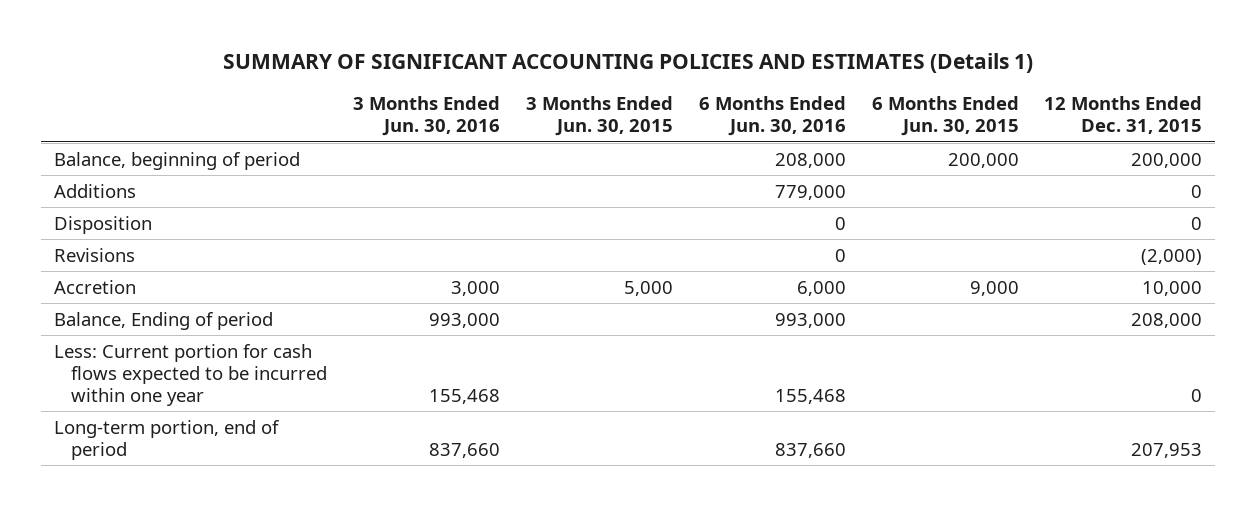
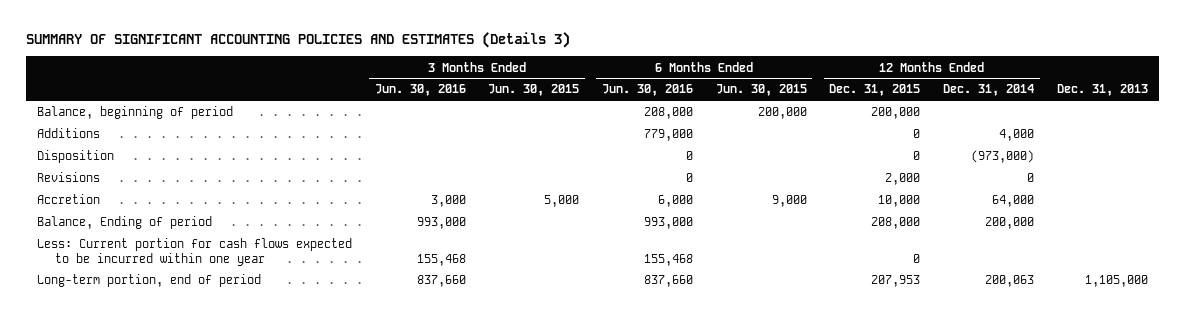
- SUMMARY OF SIGNIFICANT ACCOUNTING POLICIES AND ESTIMATES (Details 1)
+ SUMMARY OF SIGNIFICANT ACCOUNTING POLICIES AND ESTIMATES (Details 3)
- | 3 Months Ended Jun. 30, 2016 | 3 Months Ended Jun. 30, 2015 | 6 Months Ended Jun. 30, 2016 | 6 Months Ended Jun. 30, 2015 | 12 Months Ended Dec. 31, 2015
+ | 3 Months Ended Jun. 30, 2016 | 3 Months Ended Jun. 30, 2015 | 6 Months Ended Jun. 30, 2016 | 6 Months Ended Jun. 30, 2015 | 12 Months Ended Dec. 31, 2015 | 12 Months Ended Dec. 31, 2014 | Dec. 31, 2013
- Revisions | | | 0 | | (2,000)
+ Revisions | | | 0 | | 2,000 | 0 |

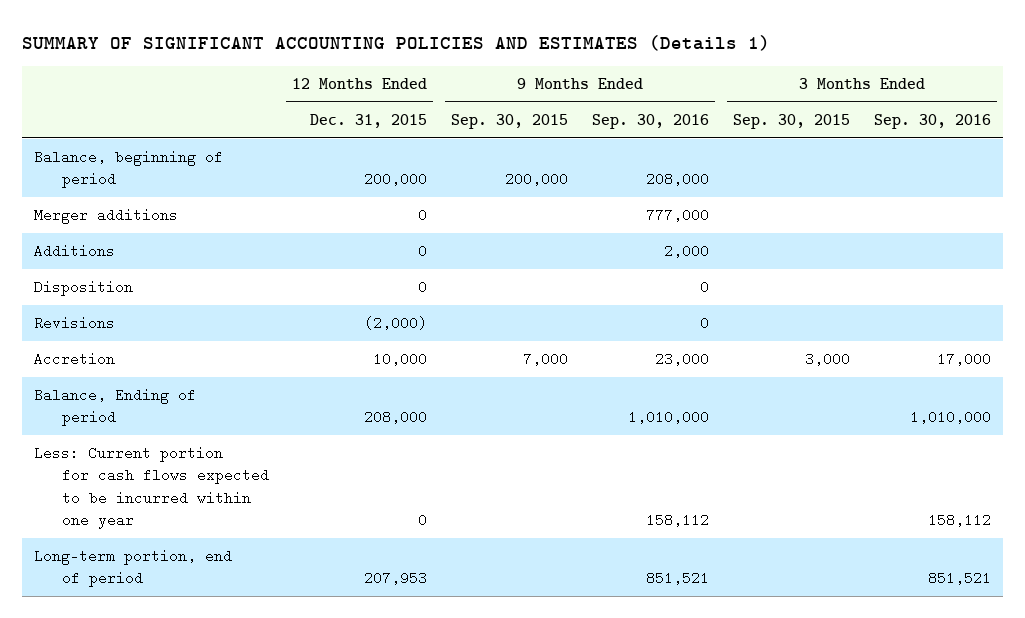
- SUMMARY OF SIGNIFICANT ACCOUNTING POLICIES AND ESTIMATES (Details 3)
+ SUMMARY OF SIGNIFICANT ACCOUNTING POLICIES AND ESTIMATES (Details 1)
- | 3 Months Ended Jun. 30, 2016 | 3 Months Ended Jun. 30, 2015 | 6 Months Ended Jun. 30, 2016 | 6 Months Ended Jun. 30, 2015 | 12 Months Ended Dec. 31, 2015 | 12 Months Ended Dec. 31, 2014 | Dec. 31, 2013
+ | 12 Months Ended Dec. 31, 2015 | 9 Months Ended Sep. 30, 2015 | 9 Months Ended Sep. 30, 2016 | 3 Months Ended Sep. 30, 2015 | 3 Months Ended Sep. 30, 2016
+ Merger additions | 0 | | 777,000 | |
- Revisions | | | 0 | | 2,000 | 0 |
+ Revisions | (2,000) | | 0 | |

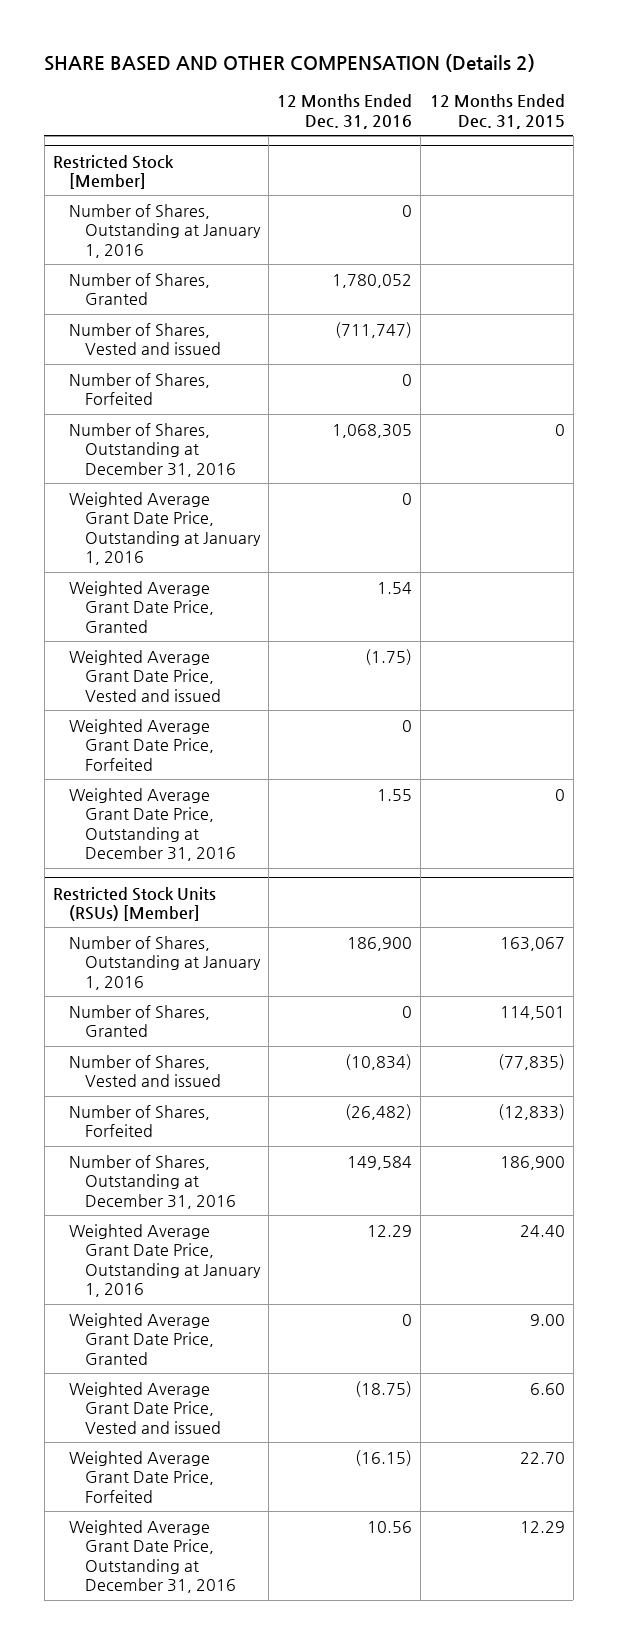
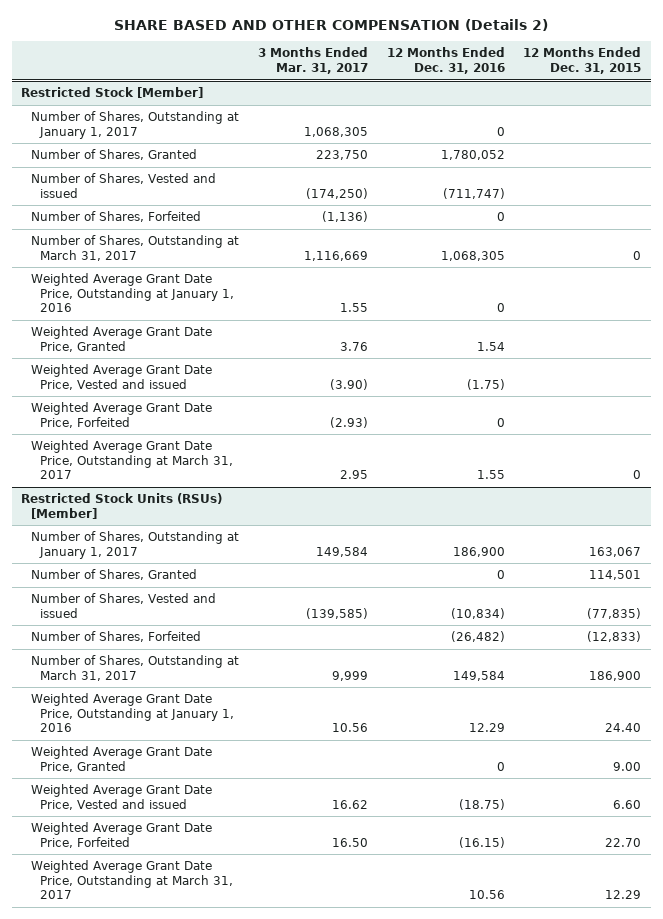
- | 12 Months Ended Dec. 31, 2016 | 12 Months Ended Dec. 31, 2015
+ | 3 Months Ended Mar. 31, 2017 | 12 Months Ended Dec. 31, 2016 | 12 Months Ended Dec. 31, 2015
@ Restricted Stock [Member]
- Number of Shares, Outstanding at January 1, 2016 | 0 |
+ Number of Shares, Outstanding at January 1, 2017 | 1,068,305 | 0 |
- Number of Shares, Outstanding at December 31, 2016 | 1,068,305 | 0
+ Number of Shares, Outstanding at March 31, 2017 | 1,116,669 | 1,068,305 | 0
- Weighted Average Grant Date Price, Outstanding at December 31, 2016 | 1.55 | 0
+ Weighted Average Grant Date Price, Outstanding at March 31, 2017 | 2.95 | 1.55 | 0
@ Restricted Stock Units (RSUs) [Member]
- Number of Shares, Outstanding at January 1, 2016 | 186,900 | 163,067
+ Number of Shares, Outstanding at January 1, 2017 | 149,584 | 186,900 | 163,067
- Number of Shares, Outstanding at December 31, 2016 | 149,584 | 186,900
+ Number of Shares, Outstanding at March 31, 2017 | 9,999 | 149,584 | 186,900
- Weighted Average Grant Date Price, Outstanding at December 31, 2016 | 10.56 | 12.29
+ Weighted Average Grant Date Price, Outstanding at March 31, 2017 | | 10.56 | 12.29

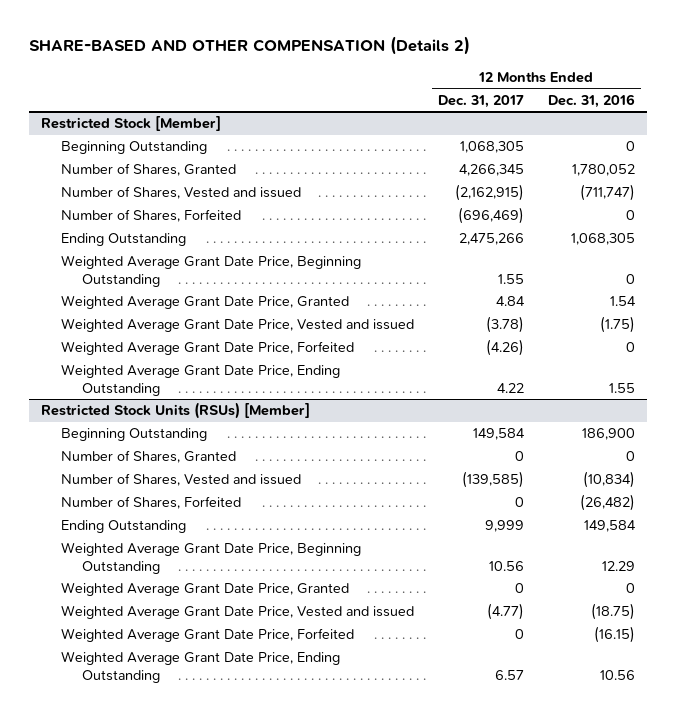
- SHARE BASED AND OTHER COMPENSATION (Details 2)
+ SHARE-BASED AND OTHER COMPENSATION (Details 2)
- | 3 Months Ended Mar. 31, 2017 | 12 Months Ended Dec. 31, 2016 | 12 Months Ended Dec. 31, 2015
+ | 12 Months Ended Dec. 31, 2017 | 12 Months Ended Dec. 31, 2016
@ Restricted Stock [Member]
- Number of Shares, Outstanding at January 1, 2017 | 1,068,305 | 0 |
+ Beginning Outstanding | 1,068,305 | 0
- Number of Shares, Outstanding at March 31, 2017 | 1,116,669 | 1,068,305 | 0
- Weighted Average Grant Date Price, Outstanding at January 1, 2016 | 1.55 | 0 |
+ Ending Outstanding | 2,475,266 | 1,068,305
+ Weighted Average Grant Date Price, Beginning Outstanding | 1.55 | 0
- Weighted Average Grant Date Price, Outstanding at March 31, 2017 | 2.95 | 1.55 | 0
+ Weighted Average Grant Date Price, Ending Outstanding | 4.22 | 1.55
@ Restricted Stock Units (RSUs) [Member]
- Number of Shares, Outstanding at January 1, 2017 | 149,584 | 186,900 | 163,067
+ Beginning Outstanding | 149,584 | 186,900
- Number of Shares, Outstanding at March 31, 2017 | 9,999 | 149,584 | 186,900
- Weighted Average Grant Date Price, Outstanding at January 1, 2016 | 10.56 | 12.29 | 24.40
+ Ending Outstanding | 9,999 | 149,584
+ Weighted Average Grant Date Price, Beginning Outstanding | 10.56 | 12.29
- Weighted Average Grant Date Price, Outstanding at March 31, 2017 | | 10.56 | 12.29
+ Weighted Average Grant Date Price, Ending Outstanding | 6.57 | 10.56

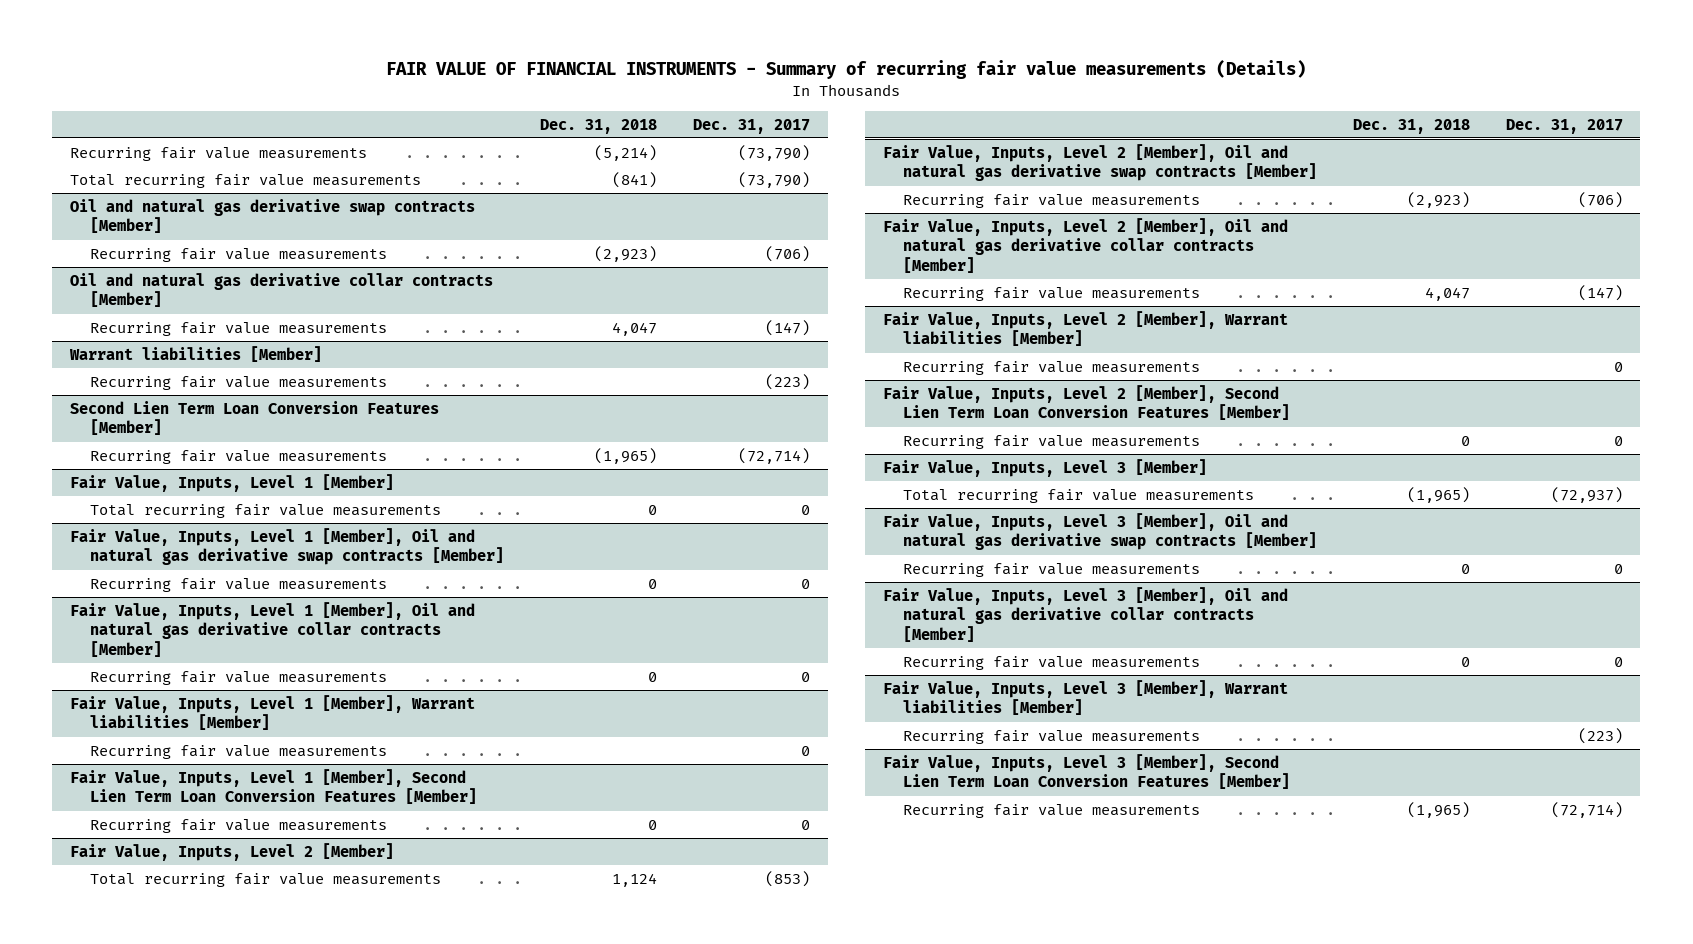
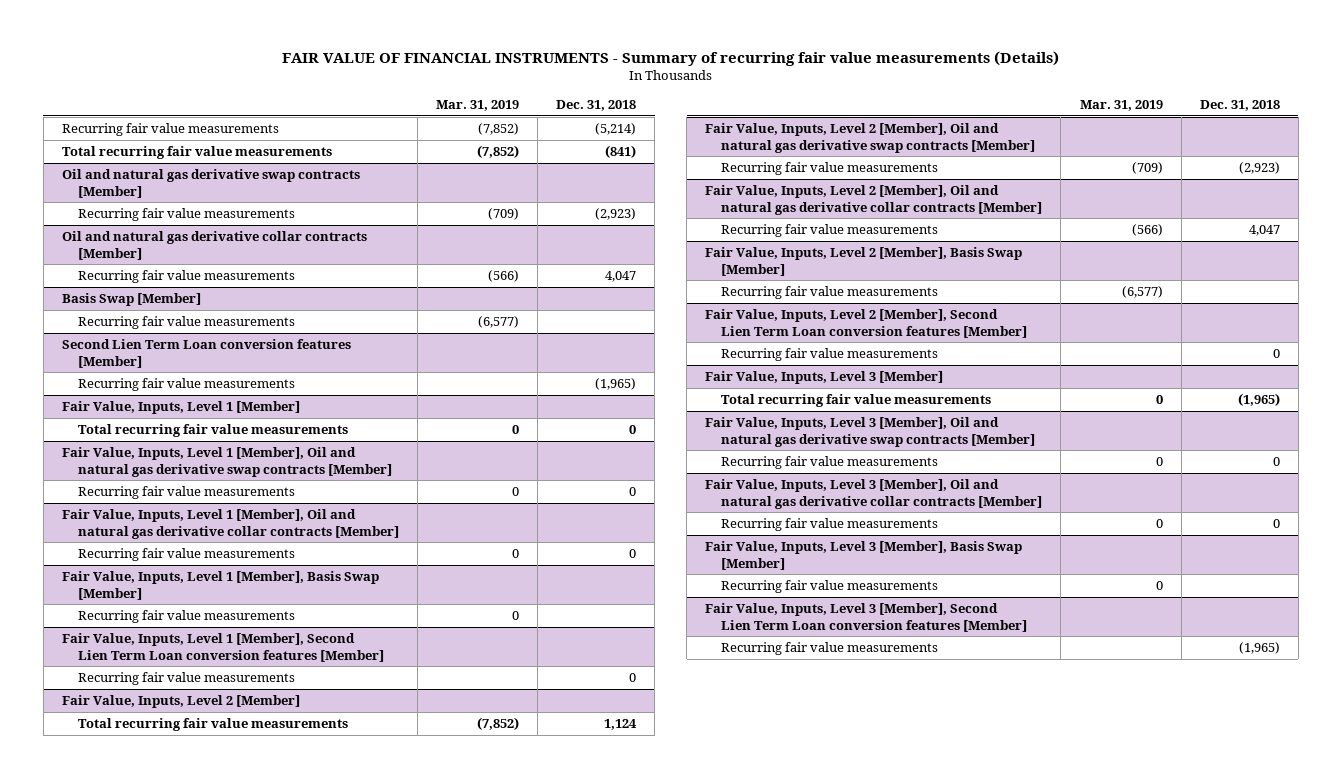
- | Dec. 31, 2018 | Dec. 31, 2017
+ | Mar. 31, 2019 | Dec. 31, 2018
- Warrant liabilities [Member]
+ Basis Swap [Member]
- Second Lien Term Loan Conversion Features [Member]
+ Second Lien Term Loan conversion features [Member]
- Fair Value, Inputs, Level 1 [Member], Warrant liabilities [Member]
+ Fair Value, Inputs, Level 1 [Member], Basis Swap [Member]
- Fair Value, Inputs, Level 1 [Member], Second Lien Term Loan Conversion Features [Member]
+ Fair Value, Inputs, Level 1 [Member], Second Lien Term Loan conversion features [Member]
- Fair Value, Inputs, Level 2 [Member], Warrant liabilities [Member]
+ Fair Value, Inputs, Level 2 [Member], Basis Swap [Member]
- Fair Value, Inputs, Level 2 [Member], Second Lien Term Loan Conversion Features [Member]
+ Fair Value, Inputs, Level 2 [Member], Second Lien Term Loan conversion features [Member]
- Fair Value, Inputs, Level 3 [Member], Warrant liabilities [Member]
+ Fair Value, Inputs, Level 3 [Member], Basis Swap [Member]
- Fair Value, Inputs, Level 3 [Member], Second Lien Term Loan Conversion Features [Member]
+ Fair Value, Inputs, Level 3 [Member], Second Lien Term Loan conversion features [Member]

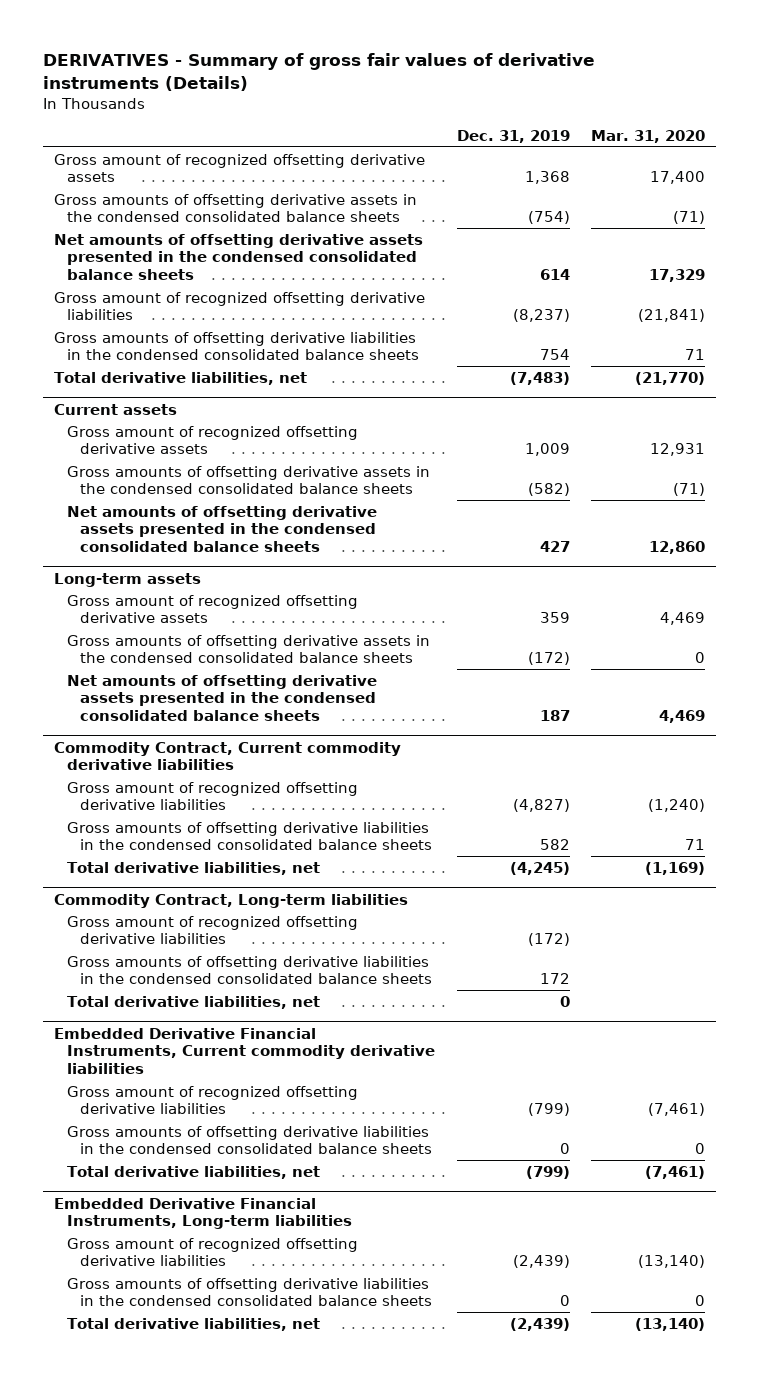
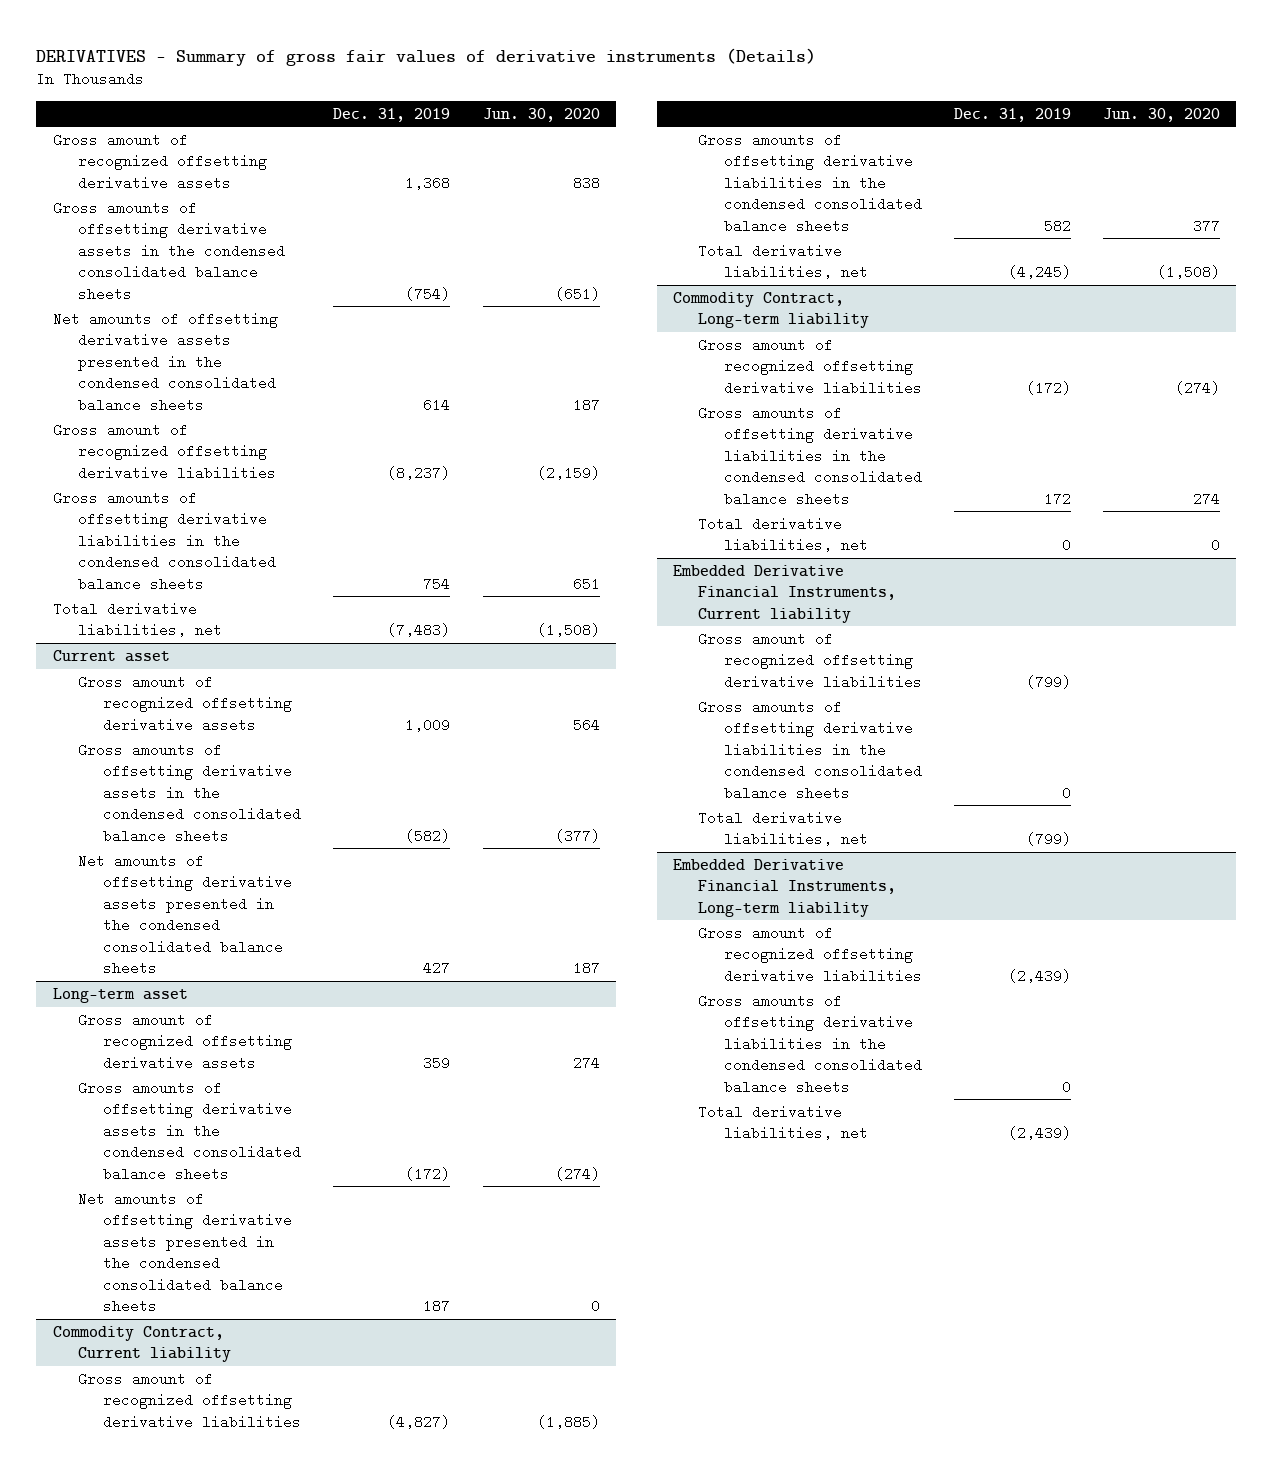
- | Dec. 31, 2019 | Mar. 31, 2020
+ | Dec. 31, 2019 | Jun. 30, 2020
- Current assets
+ Current asset
- Long-term assets
+ Long-term asset
- Commodity Contract, Current commodity derivative liabilities
+ Commodity Contract, Current liability
- Commodity Contract, Long-term liabilities
+ Commodity Contract, Long-term liability
- Embedded Derivative Financial Instruments, Current commodity derivative liabilities
+ Embedded Derivative Financial Instruments, Current liability
- Embedded Derivative Financial Instruments, Long-term liabilities
+ Embedded Derivative Financial Instruments, Long-term liability

